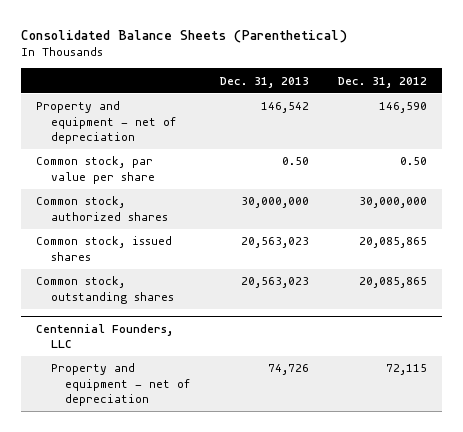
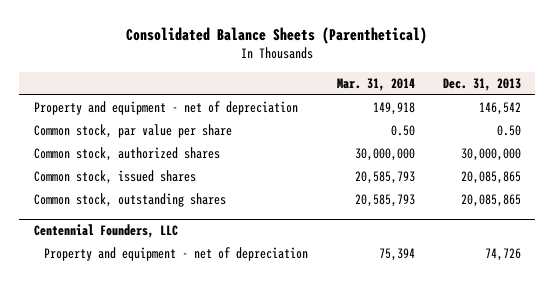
- | Dec. 31, 2013 | Dec. 31, 2012
+ | Mar. 31, 2014 | Dec. 31, 2013
- Common stock, issued shares | 20,563,023 | 20,085,865
- Common stock, outstanding shares | 20,563,023 | 20,085,865
+ Common stock, issued shares | 20,585,793 | 20,085,865
+ Common stock, outstanding shares | 20,585,793 | 20,085,865

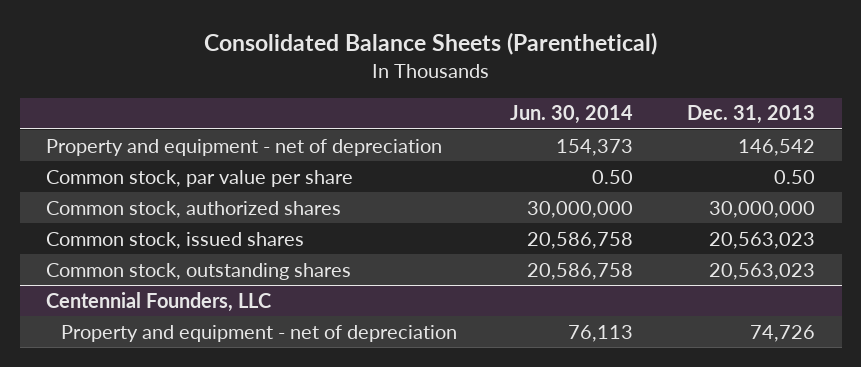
- | Mar. 31, 2014 | Dec. 31, 2013
+ | Jun. 30, 2014 | Dec. 31, 2013
- Common stock, issued shares | 20,585,793 | 20,085,865
- Common stock, outstanding shares | 20,585,793 | 20,085,865
+ Common stock, issued shares | 20,586,758 | 20,563,023
+ Common stock, outstanding shares | 20,586,758 | 20,563,023

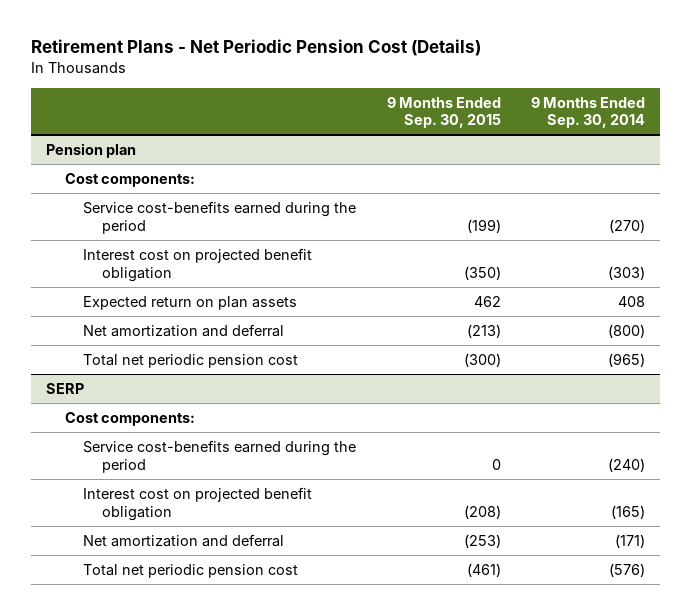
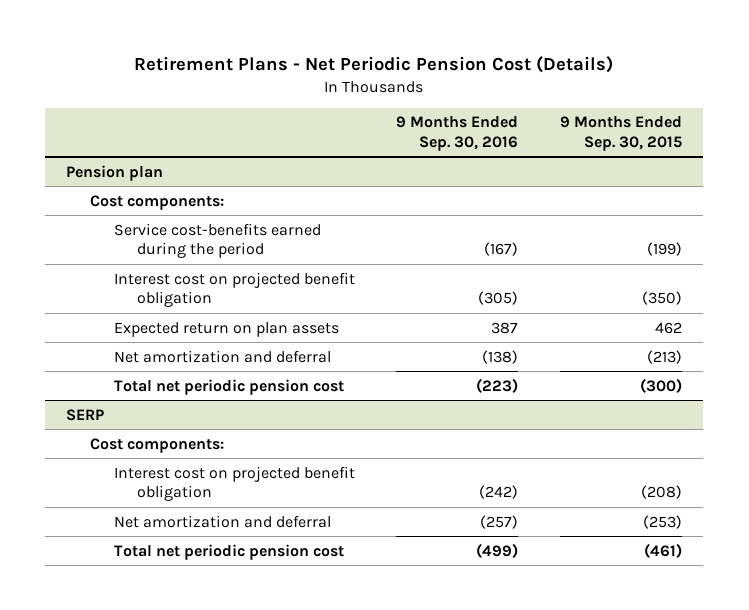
- | 9 Months Ended Sep. 30, 2015 | 9 Months Ended Sep. 30, 2014
+ | 9 Months Ended Sep. 30, 2016 | 9 Months Ended Sep. 30, 2015
@ SERP
- Service cost-benefits earned during the period | 0 | (240)

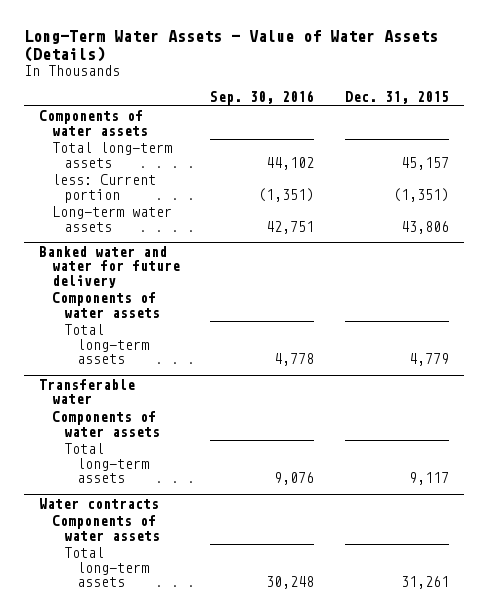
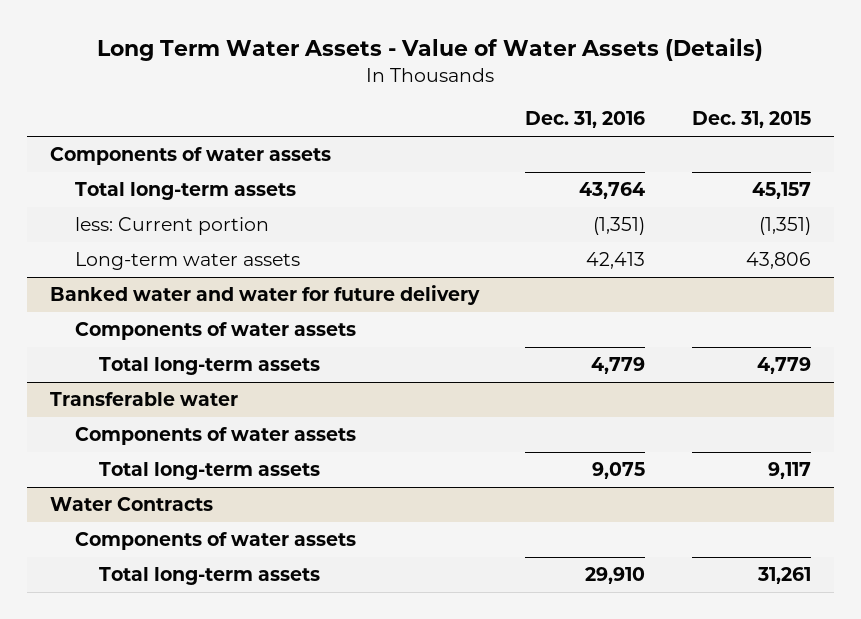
- Long-Term Water Assets - Value of Water Assets (Details)
+ Long Term Water Assets - Value of Water Assets (Details)
- | Sep. 30, 2016 | Dec. 31, 2015
+ | Dec. 31, 2016 | Dec. 31, 2015
- Water contracts
+ Water Contracts

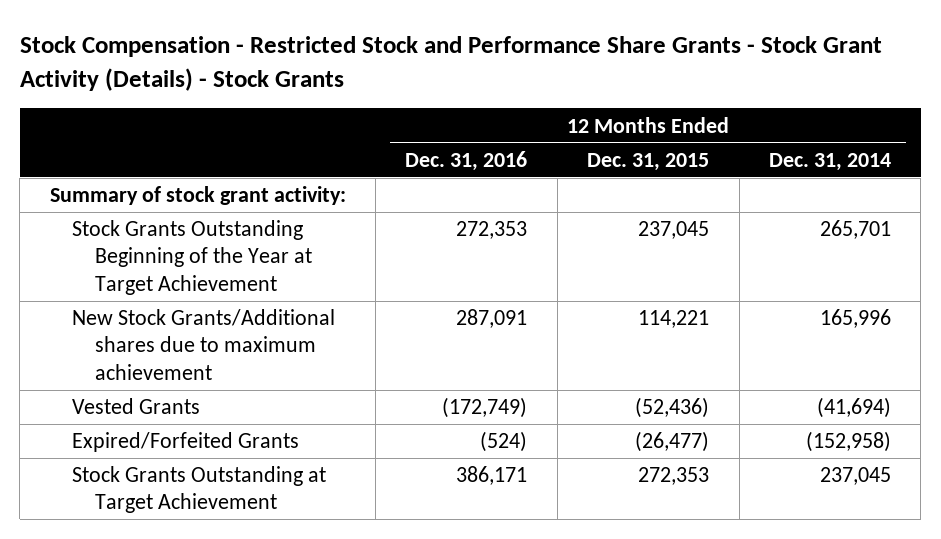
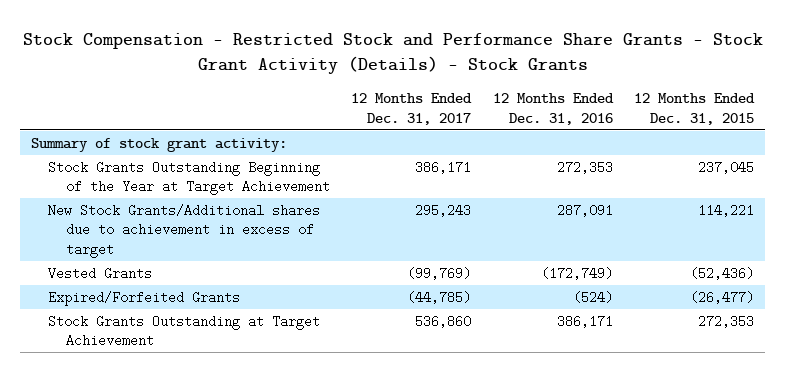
- | 12 Months Ended Dec. 31, 2016 | 12 Months Ended Dec. 31, 2015 | 12 Months Ended Dec. 31, 2014
+ | 12 Months Ended Dec. 31, 2017 | 12 Months Ended Dec. 31, 2016 | 12 Months Ended Dec. 31, 2015
- New Stock Grants/Additional shares due to maximum achievement | 287,091 | 114,221 | 165,996
+ New Stock Grants/Additional shares due to achievement in excess of target | 295,243 | 287,091 | 114,221

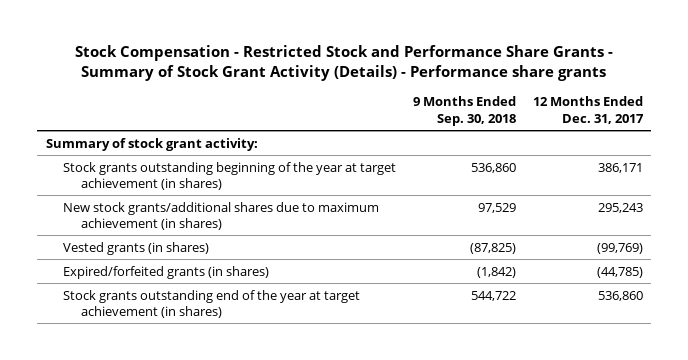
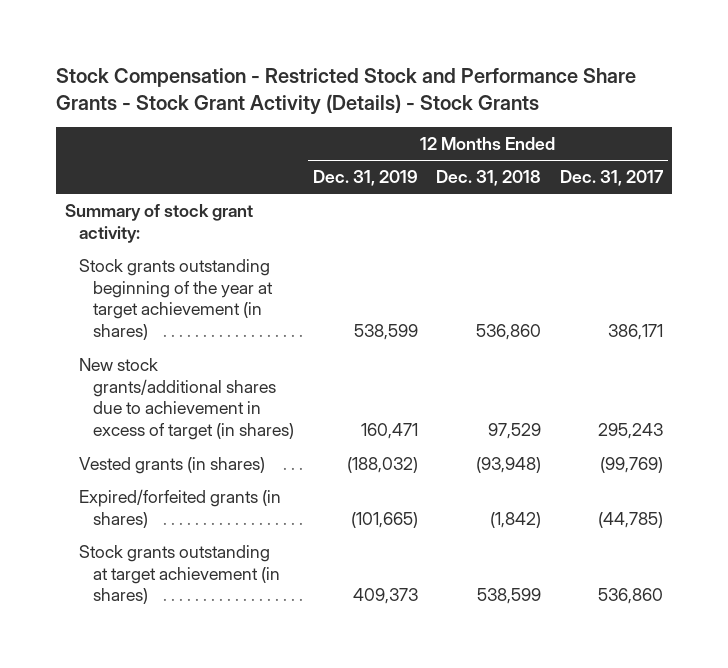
- Stock Compensation - Restricted Stock and Performance Share Grants - Summary of Stock Grant Activity (Details) - Performance share grants
+ Stock Compensation - Restricted Stock and Performance Share Grants - Stock Grant Activity (Details) - Stock Grants
- | 9 Months Ended Sep. 30, 2018 | 12 Months Ended Dec. 31, 2017
+ | 12 Months Ended Dec. 31, 2019 | 12 Months Ended Dec. 31, 2018 | 12 Months Ended Dec. 31, 2017
- New stock grants/additional shares due to maximum achievement (in shares) | 97,529 | 295,243
+ New stock grants/additional shares due to achievement in excess of target (in shares) | 160,471 | 97,529 | 295,243
- Stock grants outstanding end of the year at target achievement (in shares) | 544,722 | 536,860
+ Stock grants outstanding at target achievement (in shares) | 409,373 | 538,599 | 536,860

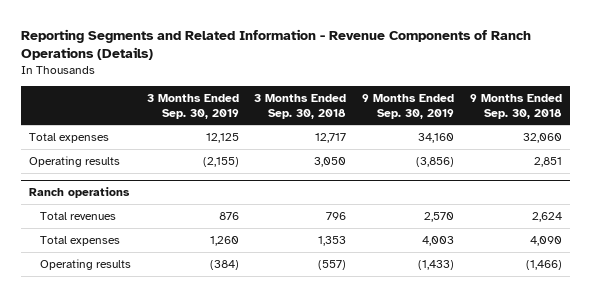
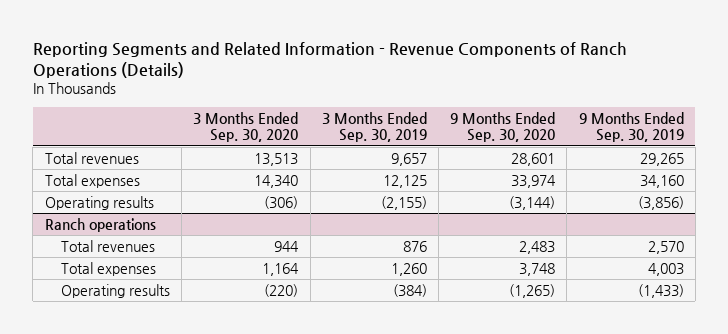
- | 3 Months Ended Sep. 30, 2019 | 3 Months Ended Sep. 30, 2018 | 9 Months Ended Sep. 30, 2019 | 9 Months Ended Sep. 30, 2018
+ | 3 Months Ended Sep. 30, 2020 | 3 Months Ended Sep. 30, 2019 | 9 Months Ended Sep. 30, 2020 | 9 Months Ended Sep. 30, 2019
+ Total revenues | 13,513 | 9,657 | 28,601 | 29,265

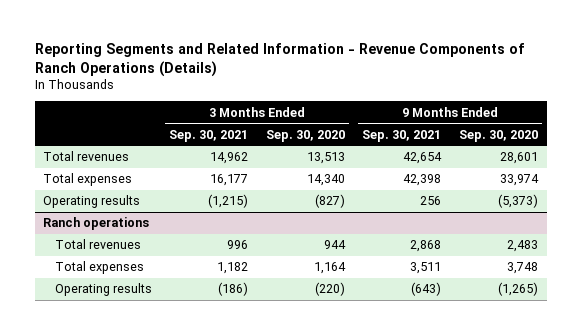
- | 3 Months Ended Sep. 30, 2020 | 3 Months Ended Sep. 30, 2019 | 9 Months Ended Sep. 30, 2020 | 9 Months Ended Sep. 30, 2019
+ | 3 Months Ended Sep. 30, 2021 | 3 Months Ended Sep. 30, 2020 | 9 Months Ended Sep. 30, 2021 | 9 Months Ended Sep. 30, 2020
- Operating results | (306) | (2,155) | (3,144) | (3,856)
+ Operating results | (1,215) | (827) | 256 | (5,373)

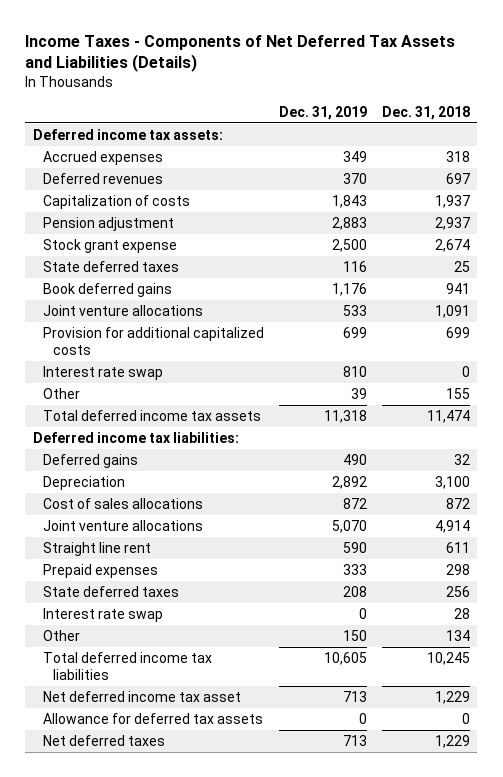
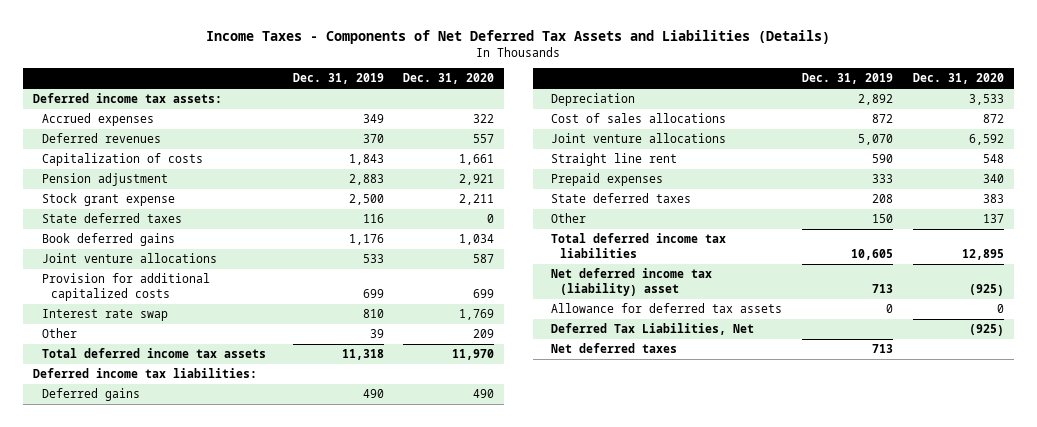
- | Dec. 31, 2019 | Dec. 31, 2018
+ | Dec. 31, 2019 | Dec. 31, 2020
- Interest rate swap | 0 | 28
- Net deferred income tax asset | 713 | 1,229
+ Net deferred income tax (liability) asset | 713 | (925)
+ Deferred Tax Liabilities, Net | | (925)

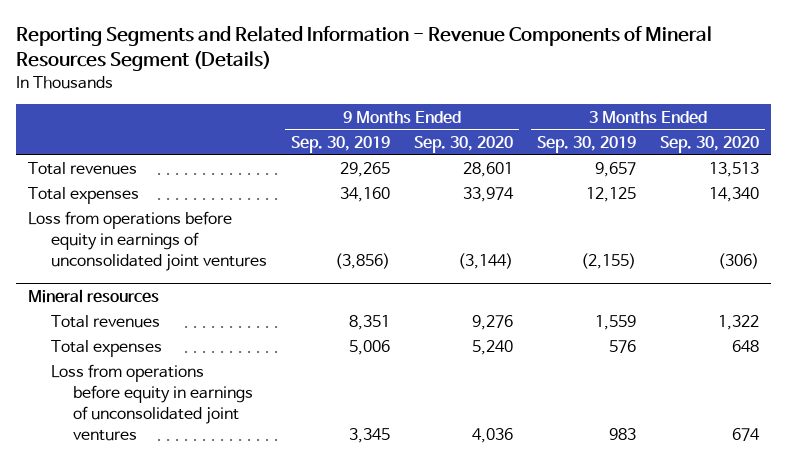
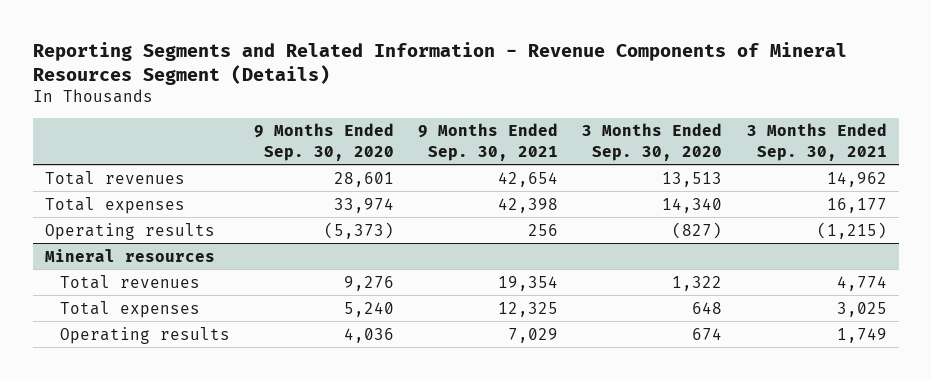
- | 9 Months Ended Sep. 30, 2019 | 9 Months Ended Sep. 30, 2020 | 3 Months Ended Sep. 30, 2019 | 3 Months Ended Sep. 30, 2020
+ | 9 Months Ended Sep. 30, 2020 | 9 Months Ended Sep. 30, 2021 | 3 Months Ended Sep. 30, 2020 | 3 Months Ended Sep. 30, 2021
- Loss from operations before equity in earnings of unconsolidated joint ventures | (3,856) | (3,144) | (2,155) | (306)
+ Operating results | (5,373) | 256 | (827) | (1,215)
@ Mineral resources
- Loss from operations before equity in earnings of unconsolidated joint ventures | 3,345 | 4,036 | 983 | 674
+ Operating results | 4,036 | 7,029 | 674 | 1,749

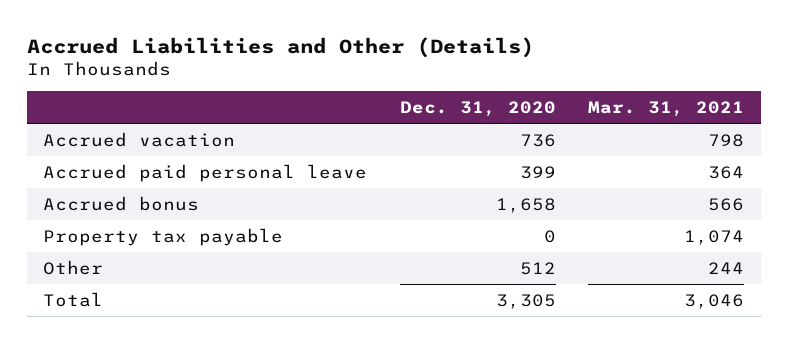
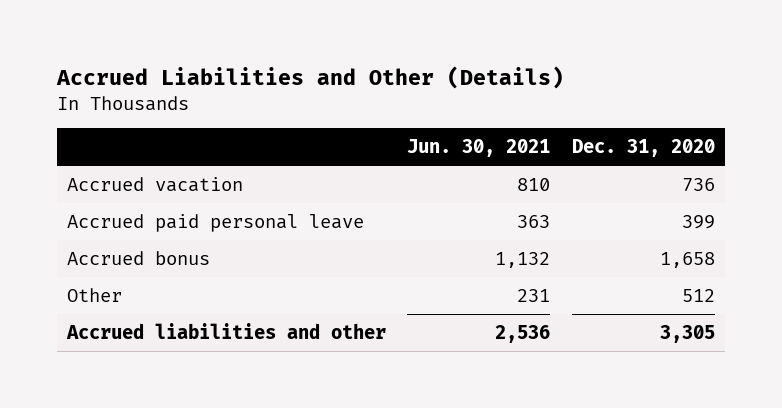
- | Dec. 31, 2020 | Mar. 31, 2021
+ | Jun. 30, 2021 | Dec. 31, 2020
- Property tax payable | 0 | 1,074
- Total | 3,305 | 3,046
+ Accrued liabilities and other | 2,536 | 3,305

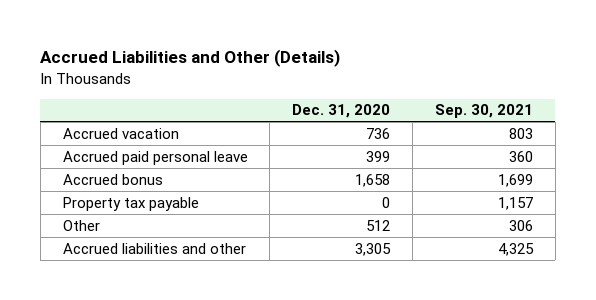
- | Jun. 30, 2021 | Dec. 31, 2020
+ | Dec. 31, 2020 | Sep. 30, 2021
+ Property tax payable | 0 | 1,157

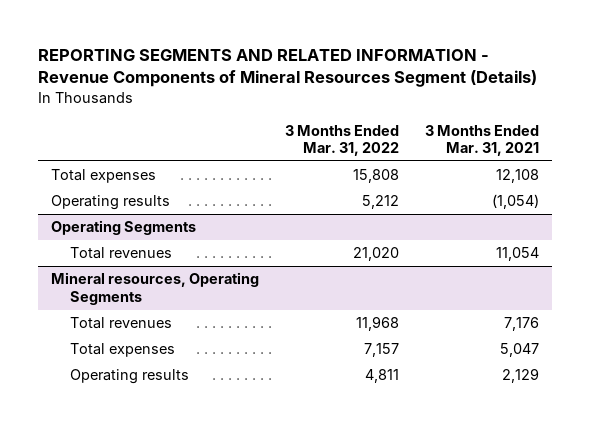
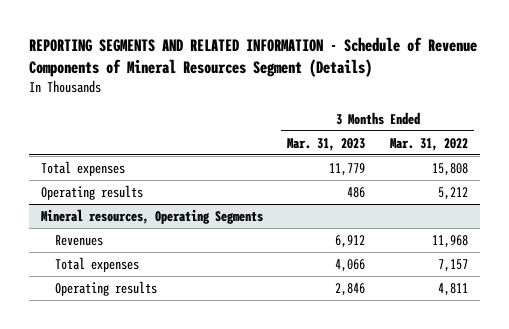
- REPORTING SEGMENTS AND RELATED INFORMATION - Revenue Components of Mineral Resources Segment (Details)
+ REPORTING SEGMENTS AND RELATED INFORMATION - Schedule of Revenue Components of Mineral Resources Segment (Details)
- | 3 Months Ended Mar. 31, 2022 | 3 Months Ended Mar. 31, 2021
+ | 3 Months Ended Mar. 31, 2023 | 3 Months Ended Mar. 31, 2022
- Operating Segments
- Total revenues | 21,020 | 11,054
@ Mineral resources, Operating Segments
- Total revenues | 11,968 | 7,176
+ Revenues | 6,912 | 11,968

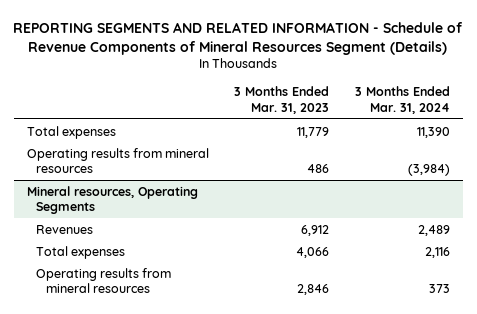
- | 3 Months Ended Mar. 31, 2023 | 3 Months Ended Mar. 31, 2022
+ | 3 Months Ended Mar. 31, 2023 | 3 Months Ended Mar. 31, 2024
- Operating results | 486 | 5,212
+ Operating results from mineral resources | 486 | (3,984)
@ Mineral resources, Operating Segments
- Operating results | 2,846 | 4,811
+ Operating results from mineral resources | 2,846 | 373

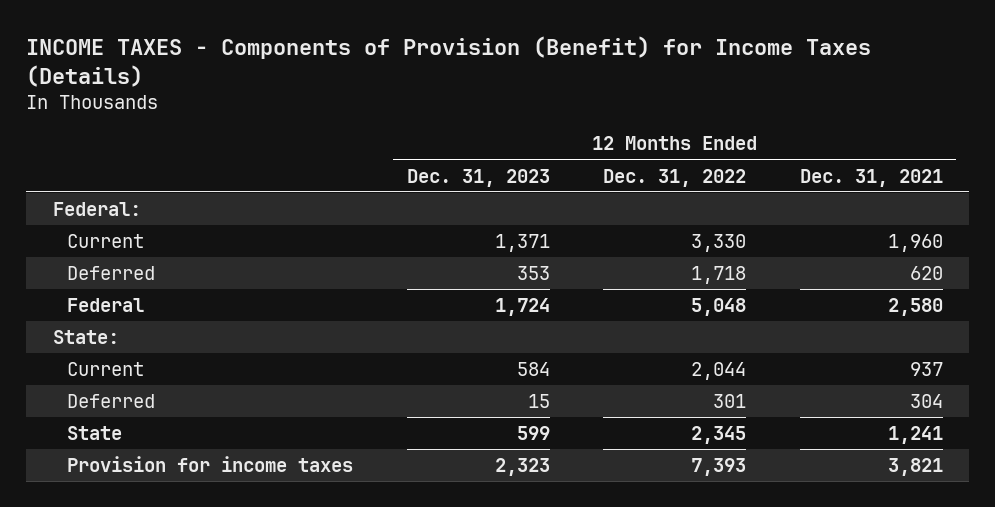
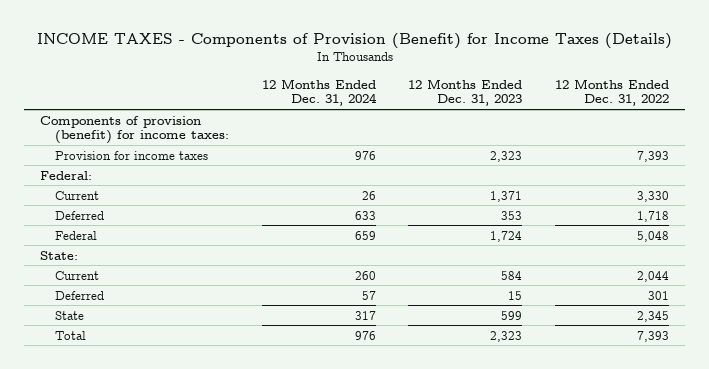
- | 12 Months Ended Dec. 31, 2023 | 12 Months Ended Dec. 31, 2022 | 12 Months Ended Dec. 31, 2021
+ | 12 Months Ended Dec. 31, 2024 | 12 Months Ended Dec. 31, 2023 | 12 Months Ended Dec. 31, 2022
+ Components of provision (benefit) for income taxes:
moved up: Provision for income taxes | 976 | 2,323 | 7,393
+ Total | 976 | 2,323 | 7,393

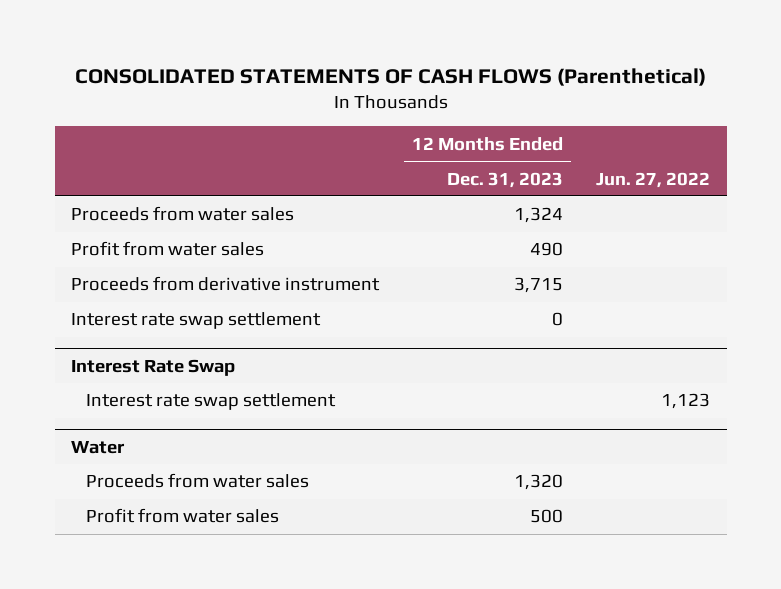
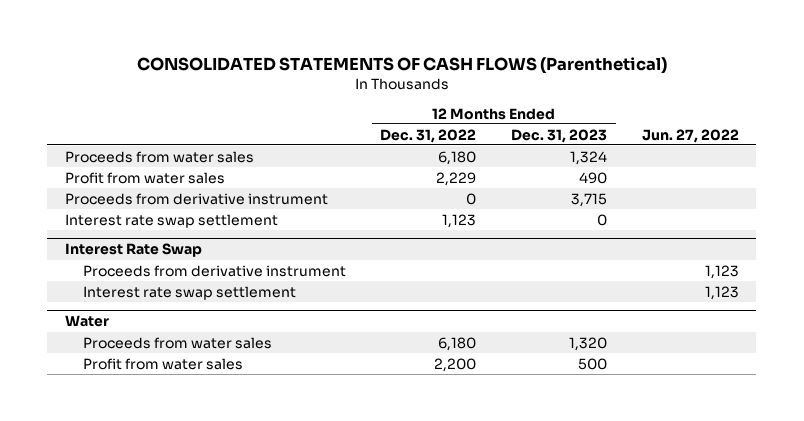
- | 12 Months Ended Dec. 31, 2023 | Jun. 27, 2022
+ | 12 Months Ended Dec. 31, 2022 | 12 Months Ended Dec. 31, 2023 | Jun. 27, 2022
@ Interest Rate Swap
+ Proceeds from derivative instrument | | | 1,123

